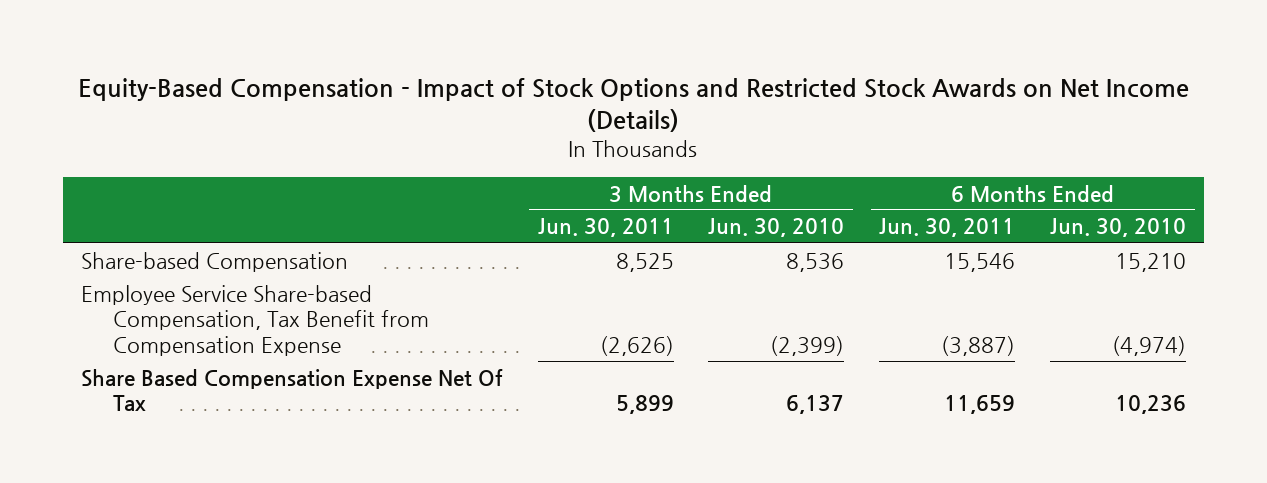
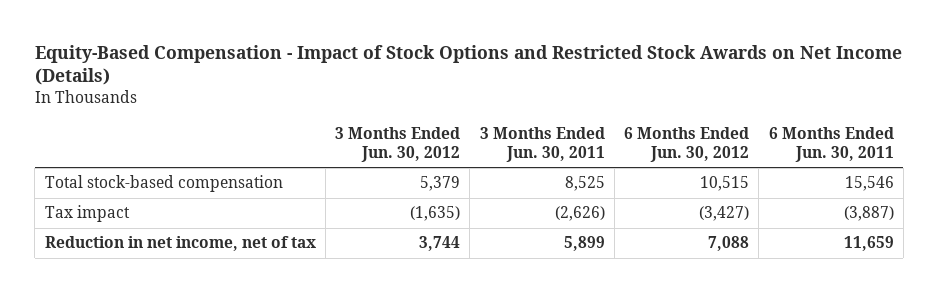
- | 3 Months Ended Jun. 30, 2011 | 3 Months Ended Jun. 30, 2010 | 6 Months Ended Jun. 30, 2011 | 6 Months Ended Jun. 30, 2010
+ | 3 Months Ended Jun. 30, 2012 | 3 Months Ended Jun. 30, 2011 | 6 Months Ended Jun. 30, 2012 | 6 Months Ended Jun. 30, 2011
- Share-based Compensation | 8,525 | 8,536 | 15,546 | 15,210
- Employee Service Share-based Compensation, Tax Benefit from Compensation Expense | (2,626) | (2,399) | (3,887) | (4,974)
- Share Based Compensation Expense Net Of Tax | 5,899 | 6,137 | 11,659 | 10,236
+ Total stock-based compensation | 5,379 | 8,525 | 10,515 | 15,546
+ Tax impact | (1,635) | (2,626) | (3,427) | (3,887)
+ Reduction in net income, net of tax | 3,744 | 5,899 | 7,088 | 11,659

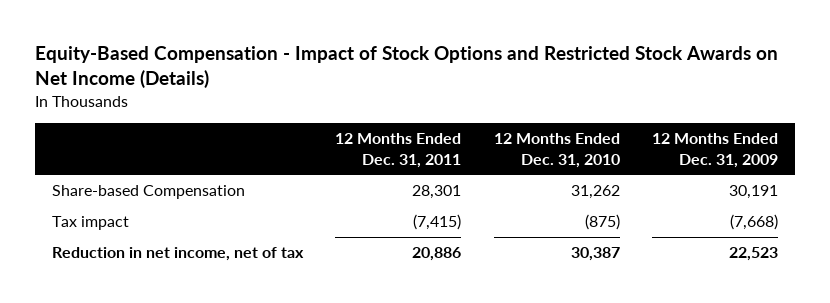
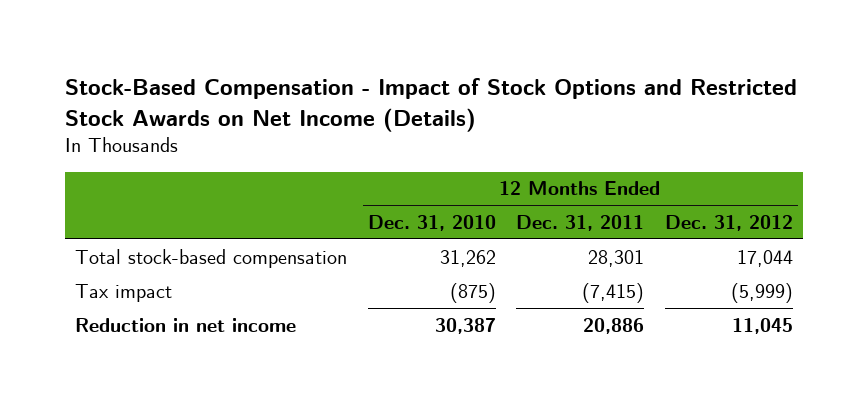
- Equity-Based Compensation - Impact of Stock Options and Restricted Stock Awards on Net Income (Details)
+ Stock-Based Compensation - Impact of Stock Options and Restricted Stock Awards on Net Income (Details)
- | 12 Months Ended Dec. 31, 2011 | 12 Months Ended Dec. 31, 2010 | 12 Months Ended Dec. 31, 2009
+ | 12 Months Ended Dec. 31, 2010 | 12 Months Ended Dec. 31, 2011 | 12 Months Ended Dec. 31, 2012
- Share-based Compensation | 28,301 | 31,262 | 30,191
+ Total stock-based compensation | 31,262 | 28,301 | 17,044
- Reduction in net income, net of tax | 20,886 | 30,387 | 22,523
+ Reduction in net income | 30,387 | 20,886 | 11,045

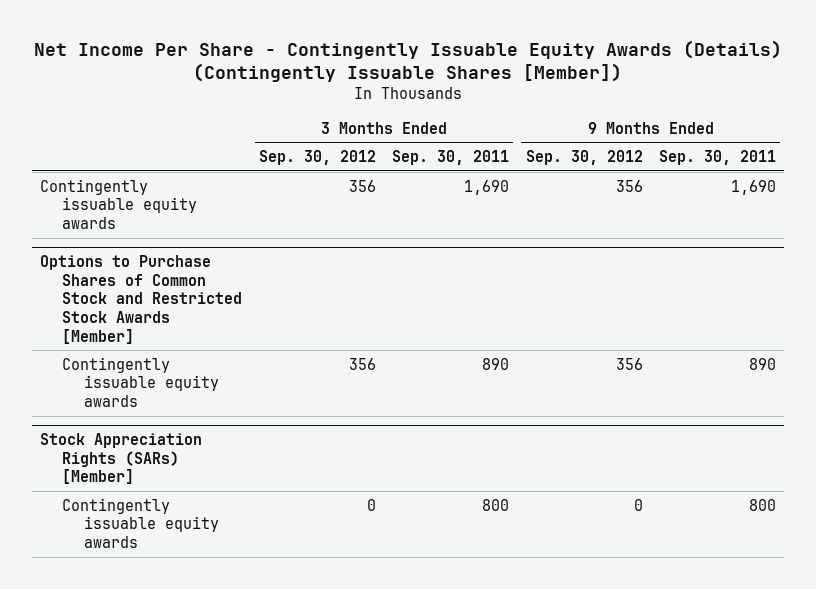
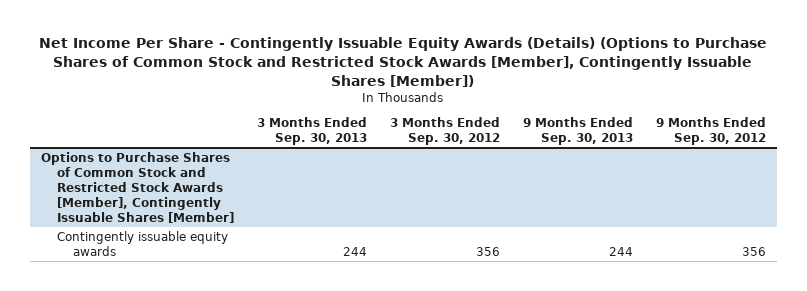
- Net Income Per Share - Contingently Issuable Equity Awards (Details) (Contingently Issuable Shares [Member])
+ Net Income Per Share - Contingently Issuable Equity Awards (Details) (Options to Purchase Shares of Common Stock and Restricted Stock Awards [Member], Contingently Issuable Shares [Member])
- | 3 Months Ended Sep. 30, 2012 | 3 Months Ended Sep. 30, 2011 | 9 Months Ended Sep. 30, 2012 | 9 Months Ended Sep. 30, 2011
+ | 3 Months Ended Sep. 30, 2013 | 3 Months Ended Sep. 30, 2012 | 9 Months Ended Sep. 30, 2013 | 9 Months Ended Sep. 30, 2012
- Contingently issuable equity awards | 356 | 1,690 | 356 | 1,690
- Options to Purchase Shares of Common Stock and Restricted Stock Awards [Member]
+ Options to Purchase Shares of Common Stock and Restricted Stock Awards [Member], Contingently Issuable Shares [Member]
- Stock Appreciation Rights (SARs) [Member]
- Contingently issuable equity awards | 0 | 800 | 0 | 800

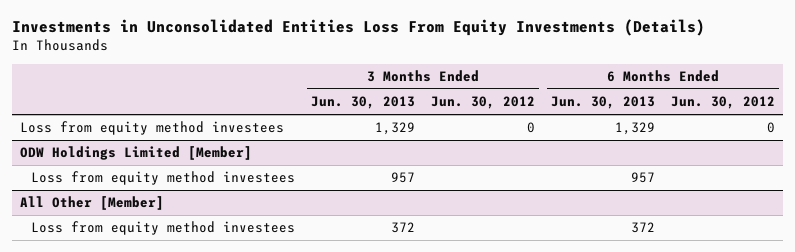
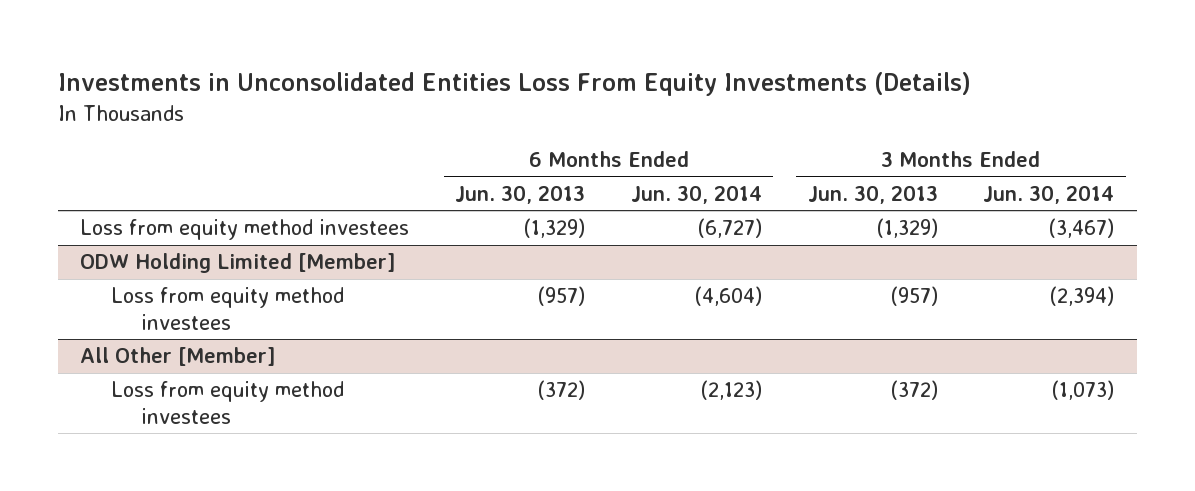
- | 3 Months Ended Jun. 30, 2013 | 3 Months Ended Jun. 30, 2012 | 6 Months Ended Jun. 30, 2013 | 6 Months Ended Jun. 30, 2012
+ | 6 Months Ended Jun. 30, 2013 | 6 Months Ended Jun. 30, 2014 | 3 Months Ended Jun. 30, 2013 | 3 Months Ended Jun. 30, 2014
- Loss from equity method investees | 1,329 | 0 | 1,329 | 0
- ODW Holdings Limited [Member]
- Loss from equity method investees | 957 | | 957 |
+ Loss from equity method investees | (1,329) | (6,727) | (1,329) | (3,467)
+ ODW Holding Limited [Member]
+ Loss from equity method investees | (957) | (4,604) | (957) | (2,394)
@ All Other [Member]
- Loss from equity method investees | 372 | | 372 |
+ Loss from equity method investees | (372) | (2,123) | (372) | (1,073)

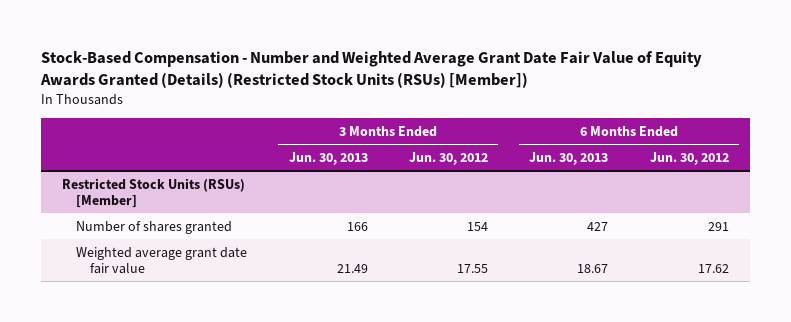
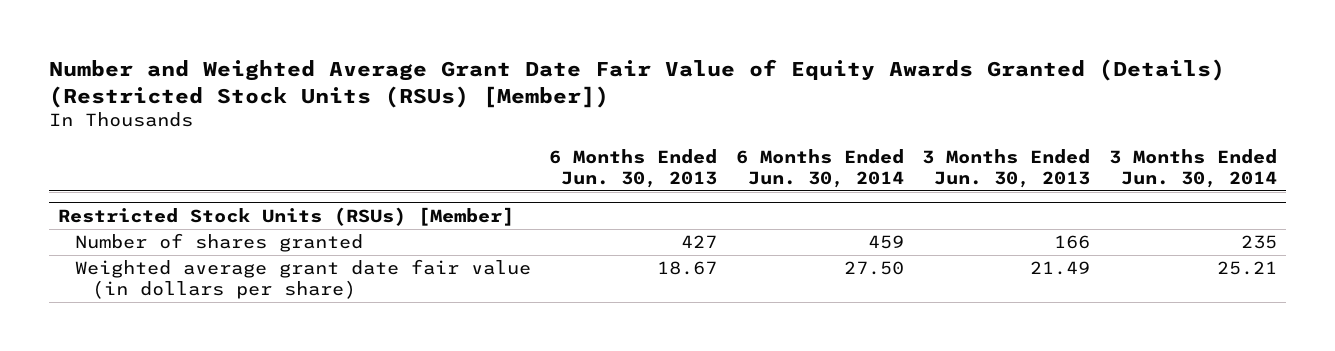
- Stock-Based Compensation - Number and Weighted Average Grant Date Fair Value of Equity Awards Granted (Details) (Restricted Stock Units (RSUs) [Member])
+ Number and Weighted Average Grant Date Fair Value of Equity Awards Granted (Details) (Restricted Stock Units (RSUs) [Member])
- | 3 Months Ended Jun. 30, 2013 | 3 Months Ended Jun. 30, 2012 | 6 Months Ended Jun. 30, 2013 | 6 Months Ended Jun. 30, 2012
+ | 6 Months Ended Jun. 30, 2013 | 6 Months Ended Jun. 30, 2014 | 3 Months Ended Jun. 30, 2013 | 3 Months Ended Jun. 30, 2014
@ Restricted Stock Units (RSUs) [Member]
- Weighted average grant date fair value | 21.49 | 17.55 | 18.67 | 17.62
+ Weighted average grant date fair value (in dollars per share) | 18.67 | 27.50 | 21.49 | 25.21

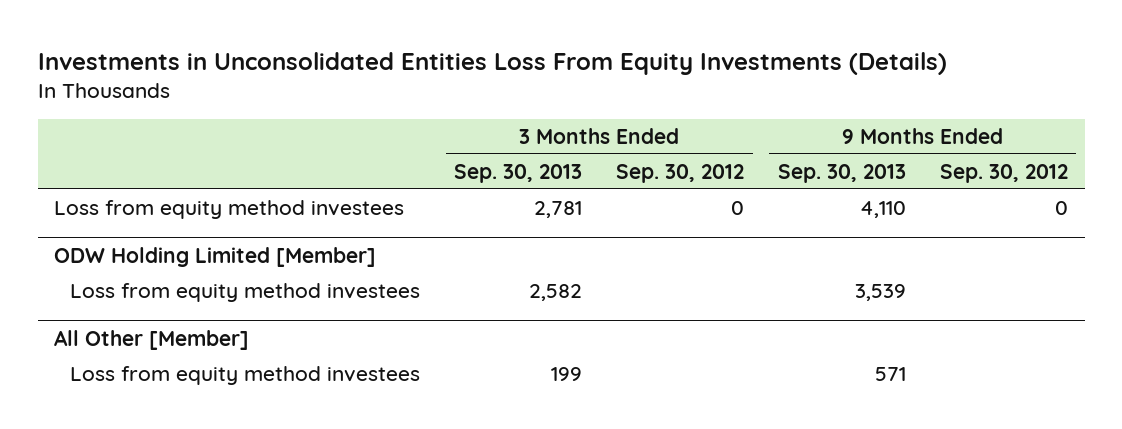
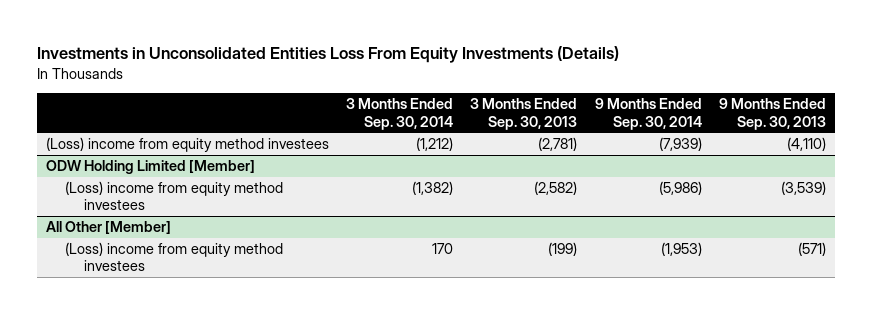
- | 3 Months Ended Sep. 30, 2013 | 3 Months Ended Sep. 30, 2012 | 9 Months Ended Sep. 30, 2013 | 9 Months Ended Sep. 30, 2012
+ | 3 Months Ended Sep. 30, 2014 | 3 Months Ended Sep. 30, 2013 | 9 Months Ended Sep. 30, 2014 | 9 Months Ended Sep. 30, 2013
- Loss from equity method investees | 2,781 | 0 | 4,110 | 0
+ (Loss) income from equity method investees | (1,212) | (2,781) | (7,939) | (4,110)
@ ODW Holding Limited [Member]
- Loss from equity method investees | 2,582 | | 3,539 |
+ (Loss) income from equity method investees | (1,382) | (2,582) | (5,986) | (3,539)
@ All Other [Member]
- Loss from equity method investees | 199 | | 571 |
+ (Loss) income from equity method investees | 170 | (199) | (1,953) | (571)

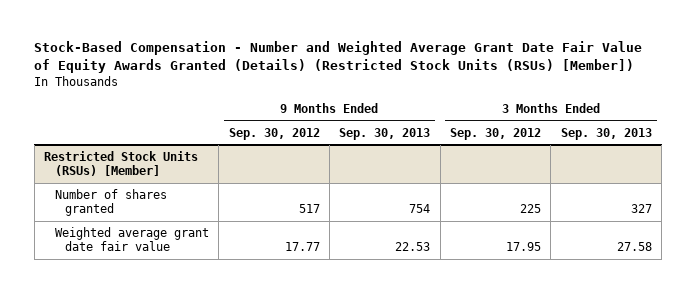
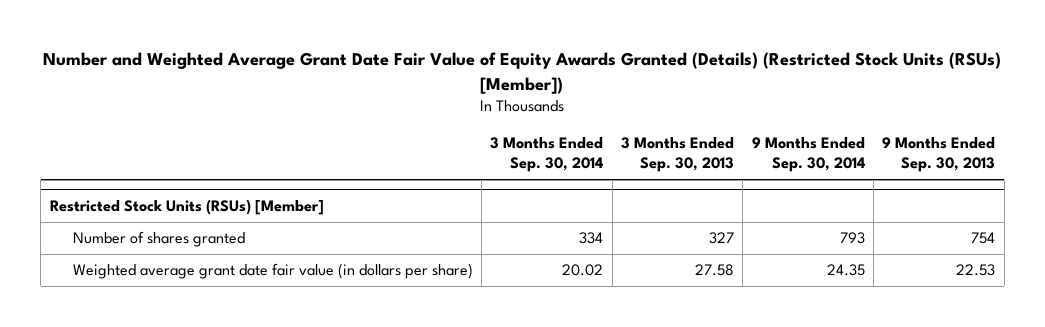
- Stock-Based Compensation - Number and Weighted Average Grant Date Fair Value of Equity Awards Granted (Details) (Restricted Stock Units (RSUs) [Member])
+ Number and Weighted Average Grant Date Fair Value of Equity Awards Granted (Details) (Restricted Stock Units (RSUs) [Member])
- | 9 Months Ended Sep. 30, 2012 | 9 Months Ended Sep. 30, 2013 | 3 Months Ended Sep. 30, 2012 | 3 Months Ended Sep. 30, 2013
+ | 3 Months Ended Sep. 30, 2014 | 3 Months Ended Sep. 30, 2013 | 9 Months Ended Sep. 30, 2014 | 9 Months Ended Sep. 30, 2013
@ Restricted Stock Units (RSUs) [Member]
- Weighted average grant date fair value | 17.77 | 22.53 | 17.95 | 27.58
+ Weighted average grant date fair value (in dollars per share) | 20.02 | 27.58 | 24.35 | 22.53

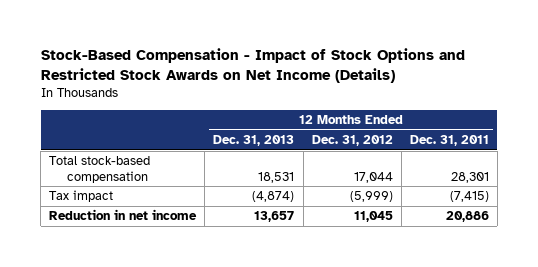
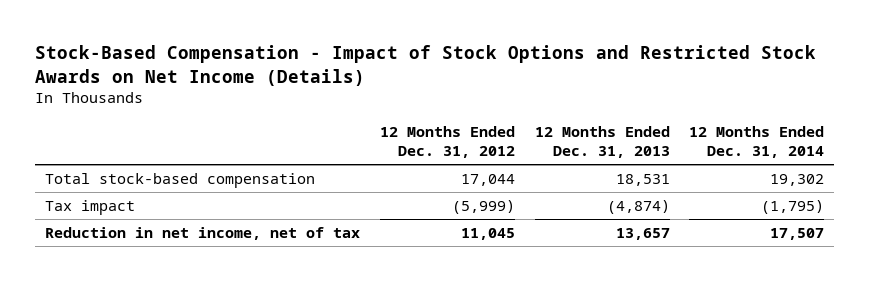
- | 12 Months Ended Dec. 31, 2013 | 12 Months Ended Dec. 31, 2012 | 12 Months Ended Dec. 31, 2011
+ | 12 Months Ended Dec. 31, 2012 | 12 Months Ended Dec. 31, 2013 | 12 Months Ended Dec. 31, 2014
- Reduction in net income | 13,657 | 11,045 | 20,886
+ Reduction in net income, net of tax | 11,045 | 13,657 | 17,507

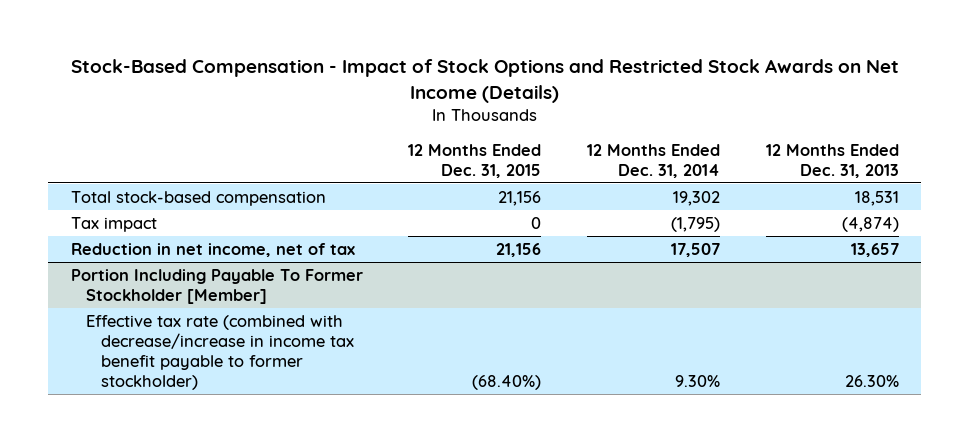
- | 12 Months Ended Dec. 31, 2012 | 12 Months Ended Dec. 31, 2013 | 12 Months Ended Dec. 31, 2014
+ | 12 Months Ended Dec. 31, 2015 | 12 Months Ended Dec. 31, 2014 | 12 Months Ended Dec. 31, 2013
+ Portion Including Payable To Former Stockholder [Member]
+ Effective tax rate (combined with decrease/increase in income tax benefit payable to former stockholder) | (68.40%) | 9.30% | 26.30%

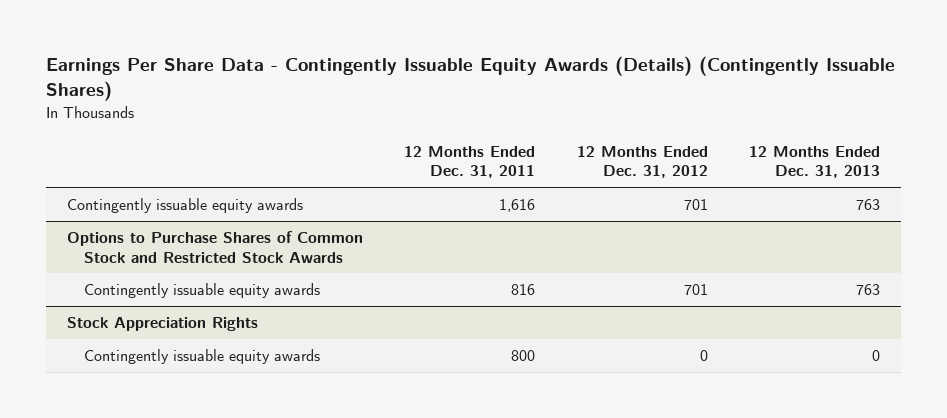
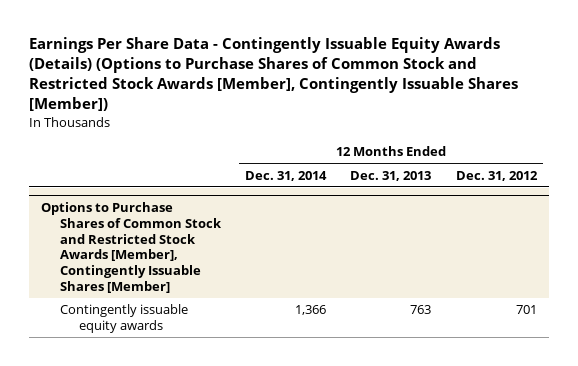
- Earnings Per Share Data - Contingently Issuable Equity Awards (Details) (Contingently Issuable Shares)
+ Earnings Per Share Data - Contingently Issuable Equity Awards (Details) (Options to Purchase Shares of Common Stock and Restricted Stock Awards [Member], Contingently Issuable Shares [Member])
- | 12 Months Ended Dec. 31, 2011 | 12 Months Ended Dec. 31, 2012 | 12 Months Ended Dec. 31, 2013
+ | 12 Months Ended Dec. 31, 2014 | 12 Months Ended Dec. 31, 2013 | 12 Months Ended Dec. 31, 2012
- Contingently issuable equity awards | 1,616 | 701 | 763
- Options to Purchase Shares of Common Stock and Restricted Stock Awards
+ Options to Purchase Shares of Common Stock and Restricted Stock Awards [Member], Contingently Issuable Shares [Member]
- Stock Appreciation Rights
- Contingently issuable equity awards | 800 | 0 | 0

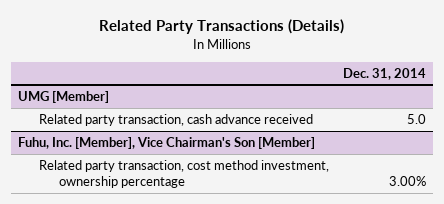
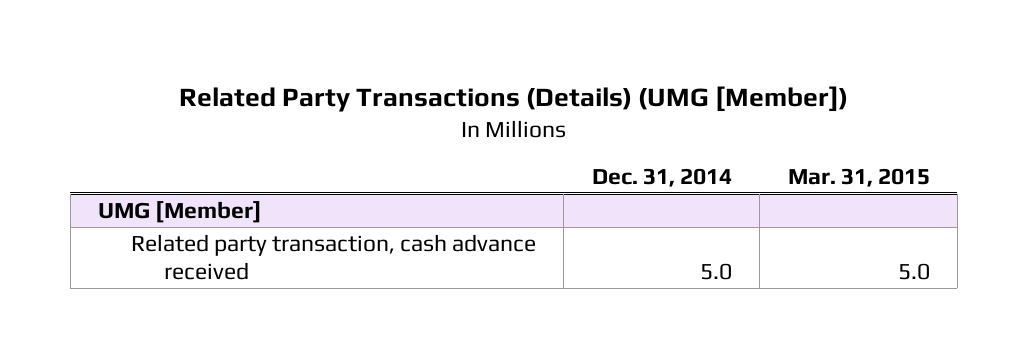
- Related Party Transactions (Details)
+ Related Party Transactions (Details) (UMG [Member])
- | Dec. 31, 2014
+ | Dec. 31, 2014 | Mar. 31, 2015
- Fuhu, Inc. [Member], Vice Chairman's Son [Member]
- Related party transaction, cost method investment, ownership percentage | 3.00%

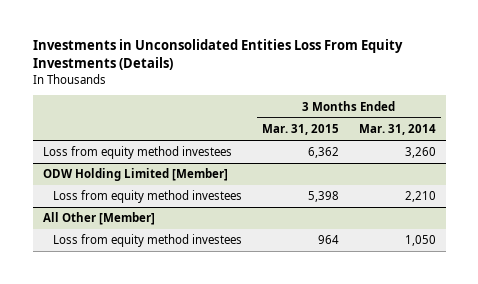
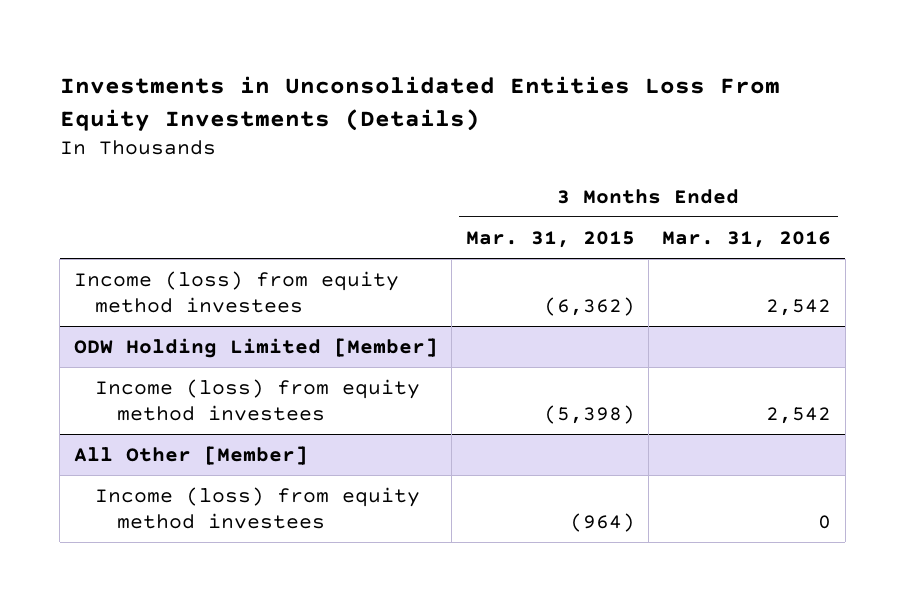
- | 3 Months Ended Mar. 31, 2015 | 3 Months Ended Mar. 31, 2014
+ | 3 Months Ended Mar. 31, 2015 | 3 Months Ended Mar. 31, 2016
- Loss from equity method investees | 6,362 | 3,260
+ Income (loss) from equity method investees | (6,362) | 2,542
@ ODW Holding Limited [Member]
- Loss from equity method investees | 5,398 | 2,210
+ Income (loss) from equity method investees | (5,398) | 2,542
@ All Other [Member]
- Loss from equity method investees | 964 | 1,050
+ Income (loss) from equity method investees | (964) | 0

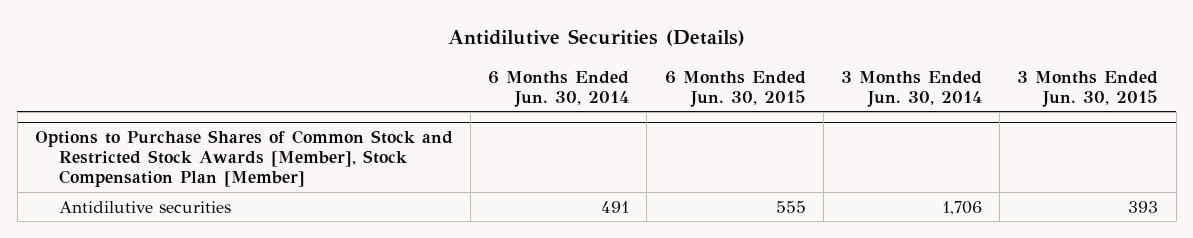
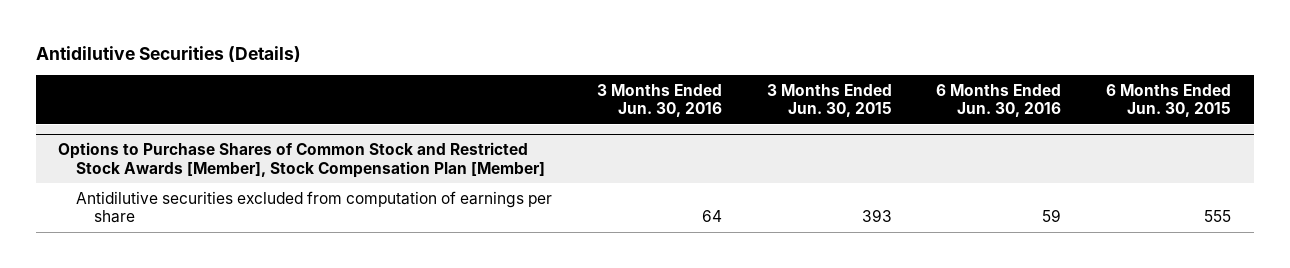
- | 6 Months Ended Jun. 30, 2014 | 6 Months Ended Jun. 30, 2015 | 3 Months Ended Jun. 30, 2014 | 3 Months Ended Jun. 30, 2015
+ | 3 Months Ended Jun. 30, 2016 | 3 Months Ended Jun. 30, 2015 | 6 Months Ended Jun. 30, 2016 | 6 Months Ended Jun. 30, 2015
@ Options to Purchase Shares of Common Stock and Restricted Stock Awards [Member], Stock Compensation Plan [Member]
- Antidilutive securities | 491 | 555 | 1,706 | 393
+ Antidilutive securities excluded from computation of earnings per share | 64 | 393 | 59 | 555

